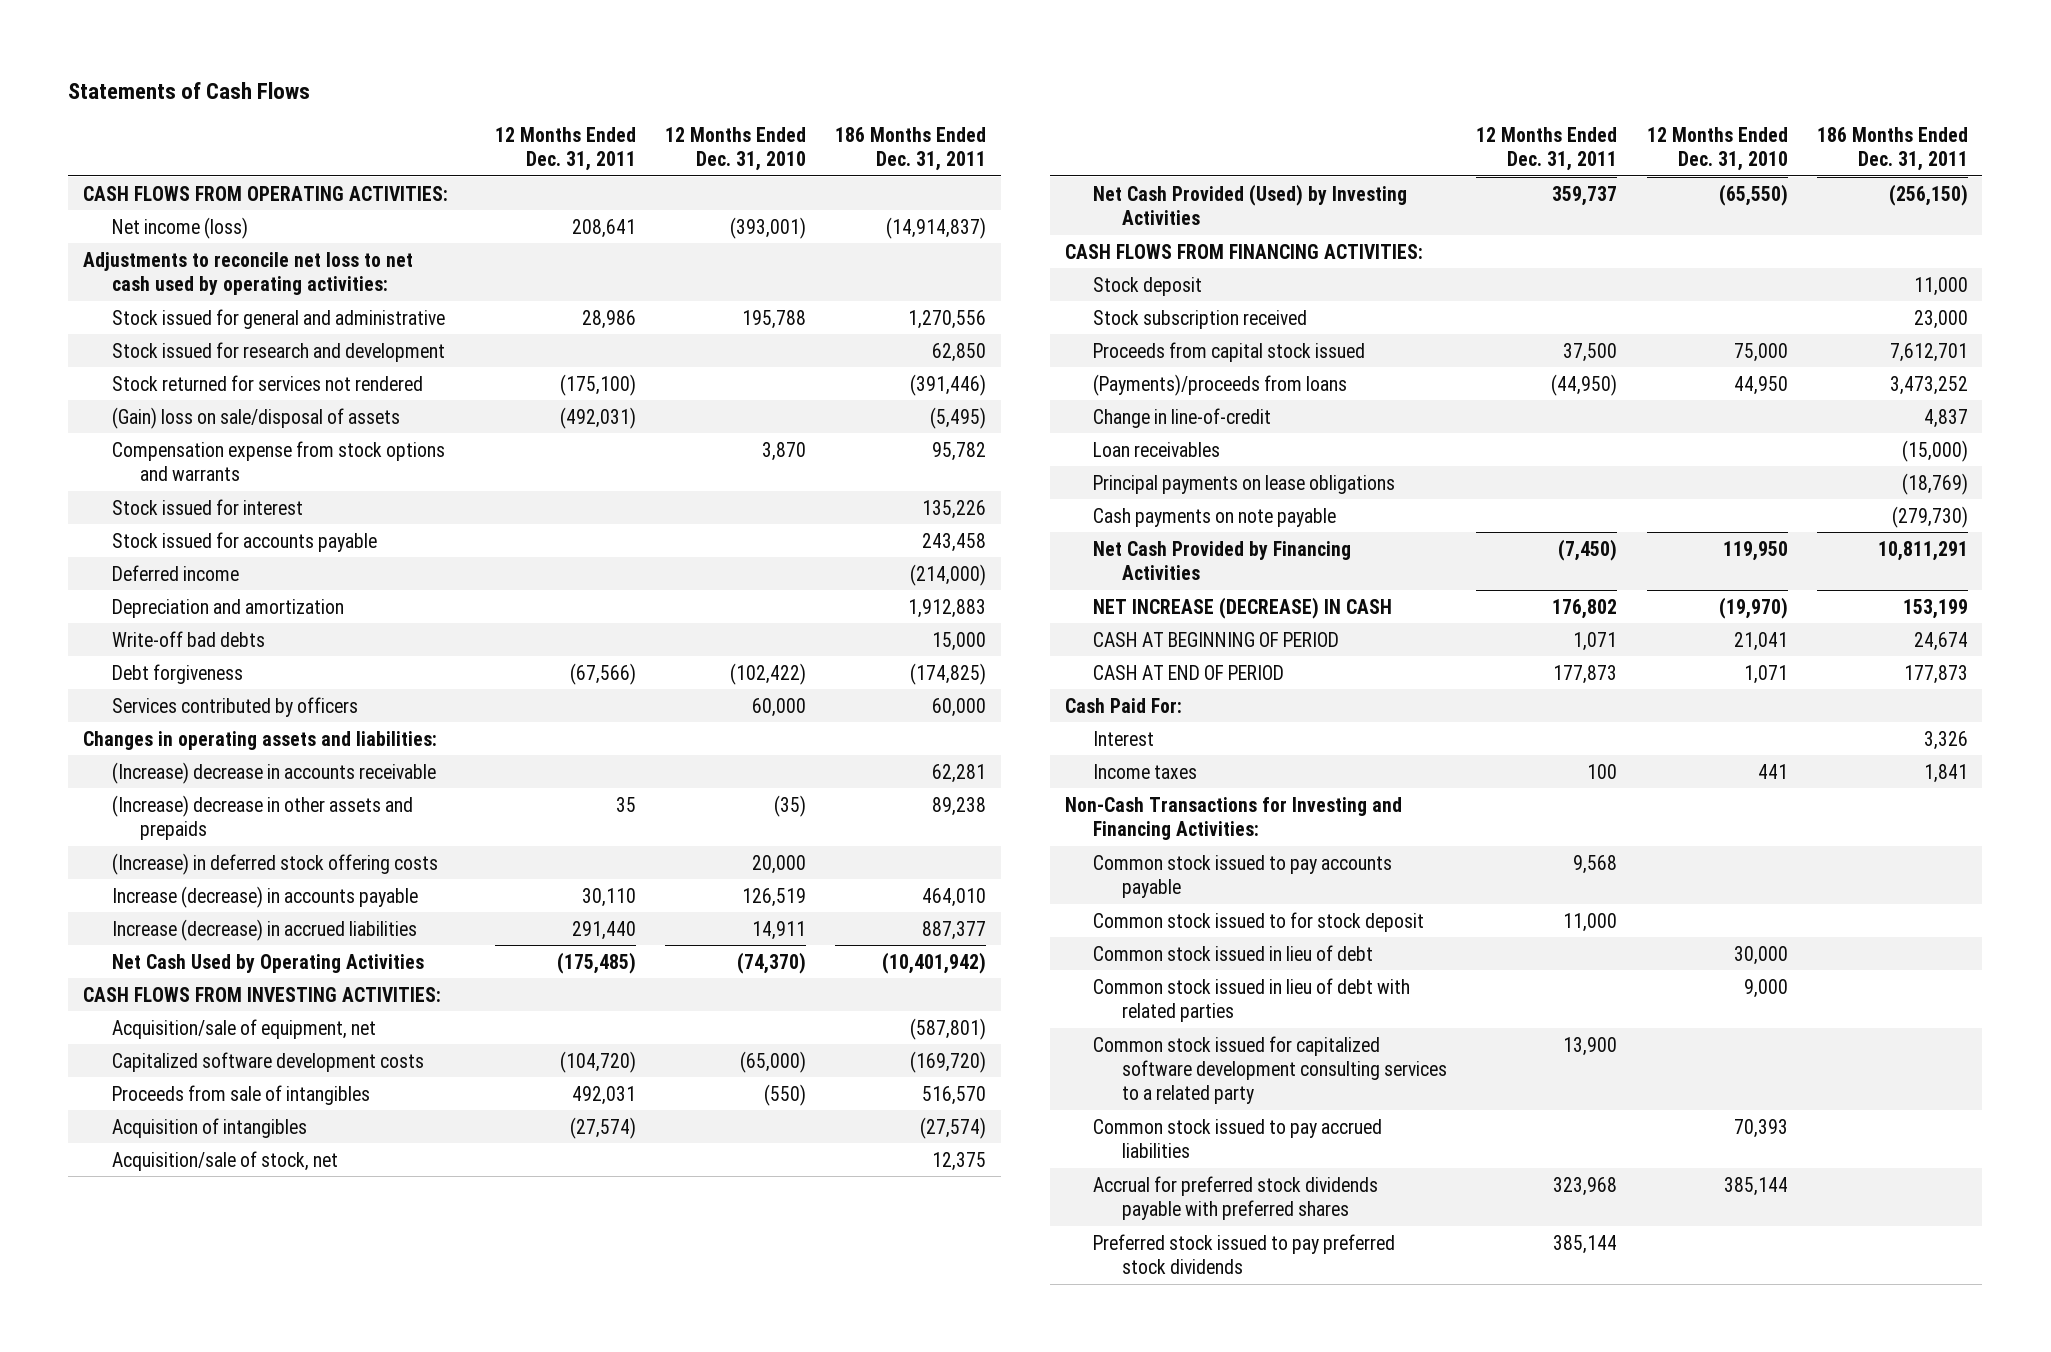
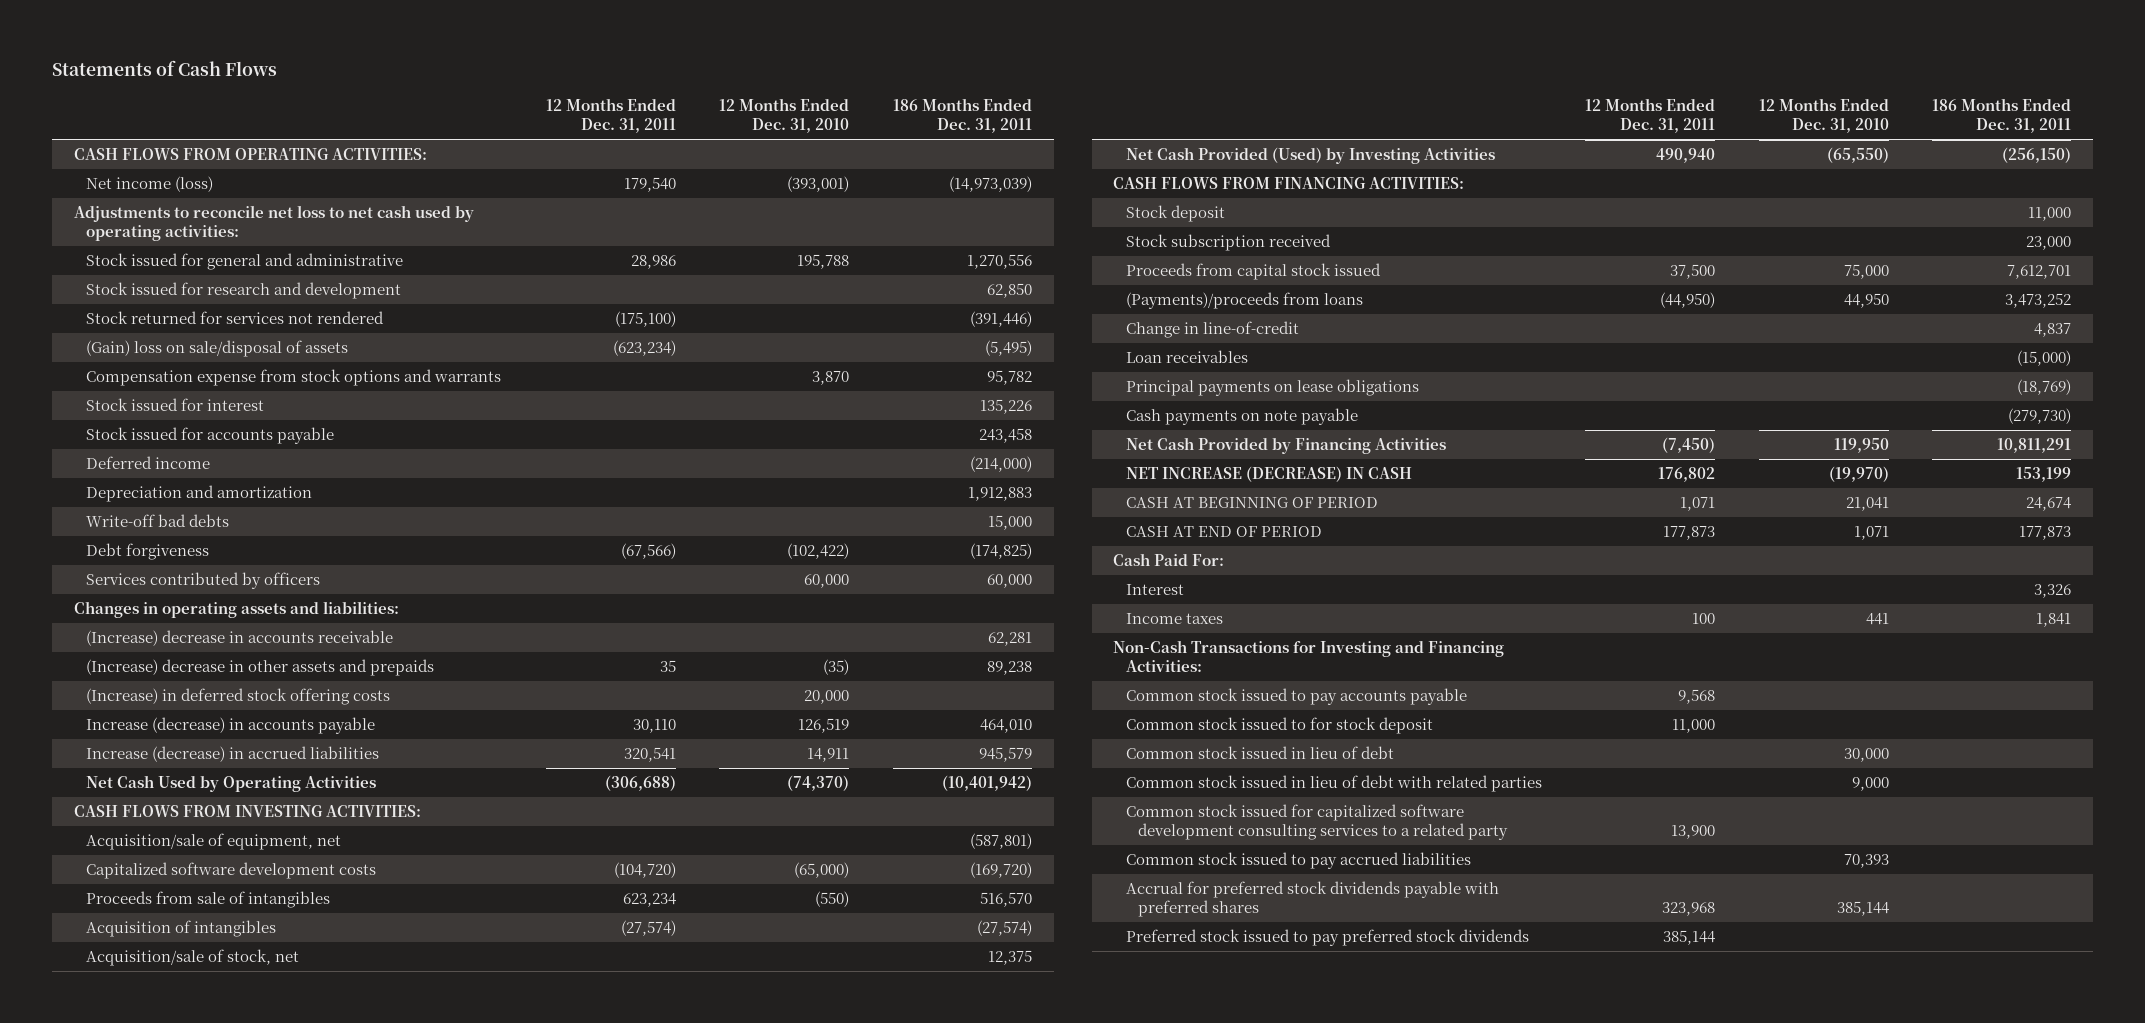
- Net income (loss) | 208,641 | (393,001) | (14,914,837)
+ Net income (loss) | 179,540 | (393,001) | (14,973,039)
- (Gain) loss on sale/disposal of assets | (492,031) | | (5,495)
+ (Gain) loss on sale/disposal of assets | (623,234) | | (5,495)
- Increase (decrease) in accrued liabilities | 291,440 | 14,911 | 887,377
- Net Cash Used by Operating Activities | (175,485) | (74,370) | (10,401,942)
+ Increase (decrease) in accrued liabilities | 320,541 | 14,911 | 945,579
+ Net Cash Used by Operating Activities | (306,688) | (74,370) | (10,401,942)
- Proceeds from sale of intangibles | 492,031 | (550) | 516,570
+ Proceeds from sale of intangibles | 623,234 | (550) | 516,570
- Net Cash Provided (Used) by Investing Activities | 359,737 | (65,550) | (256,150)
+ Net Cash Provided (Used) by Investing Activities | 490,940 | (65,550) | (256,150)

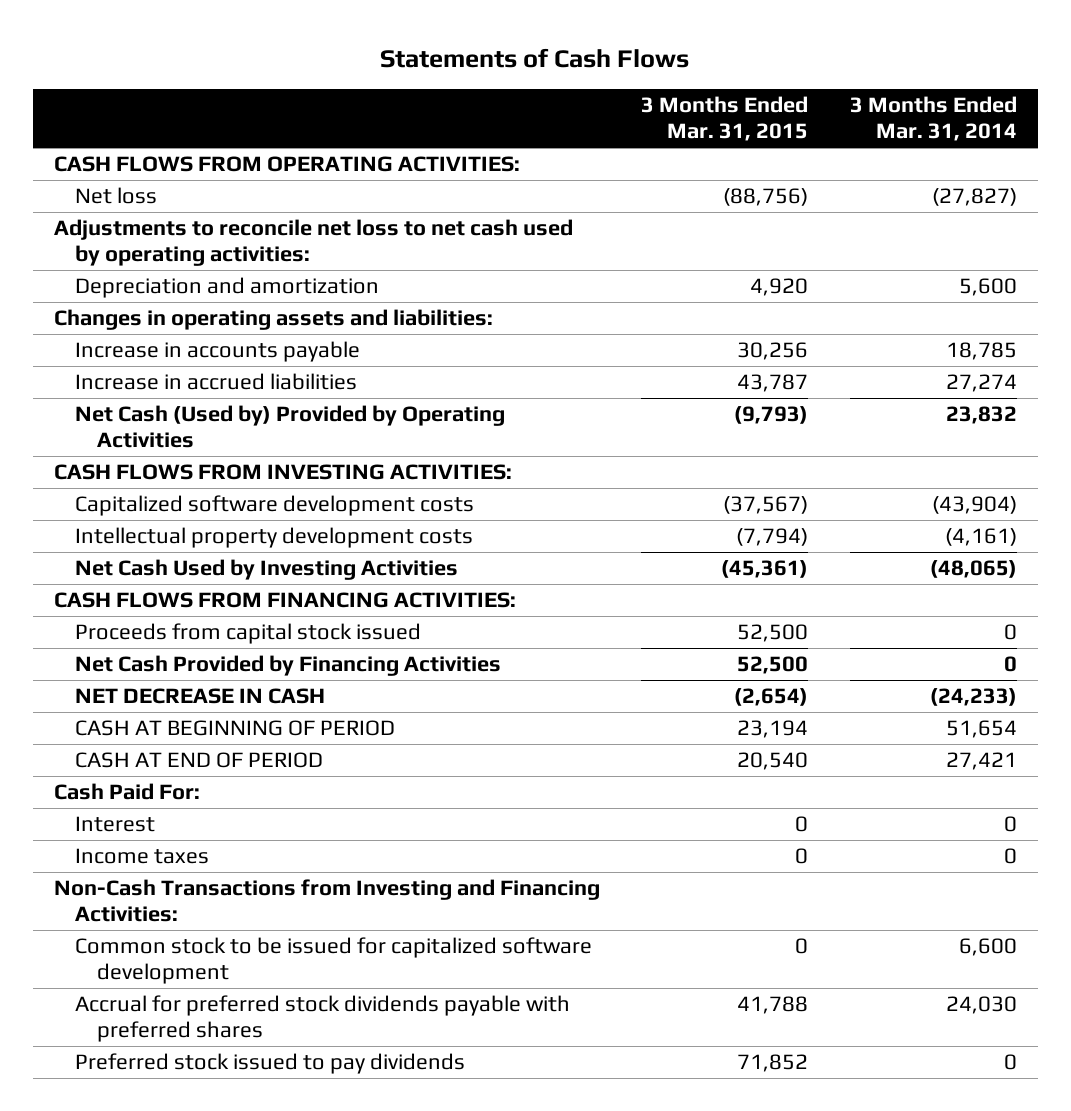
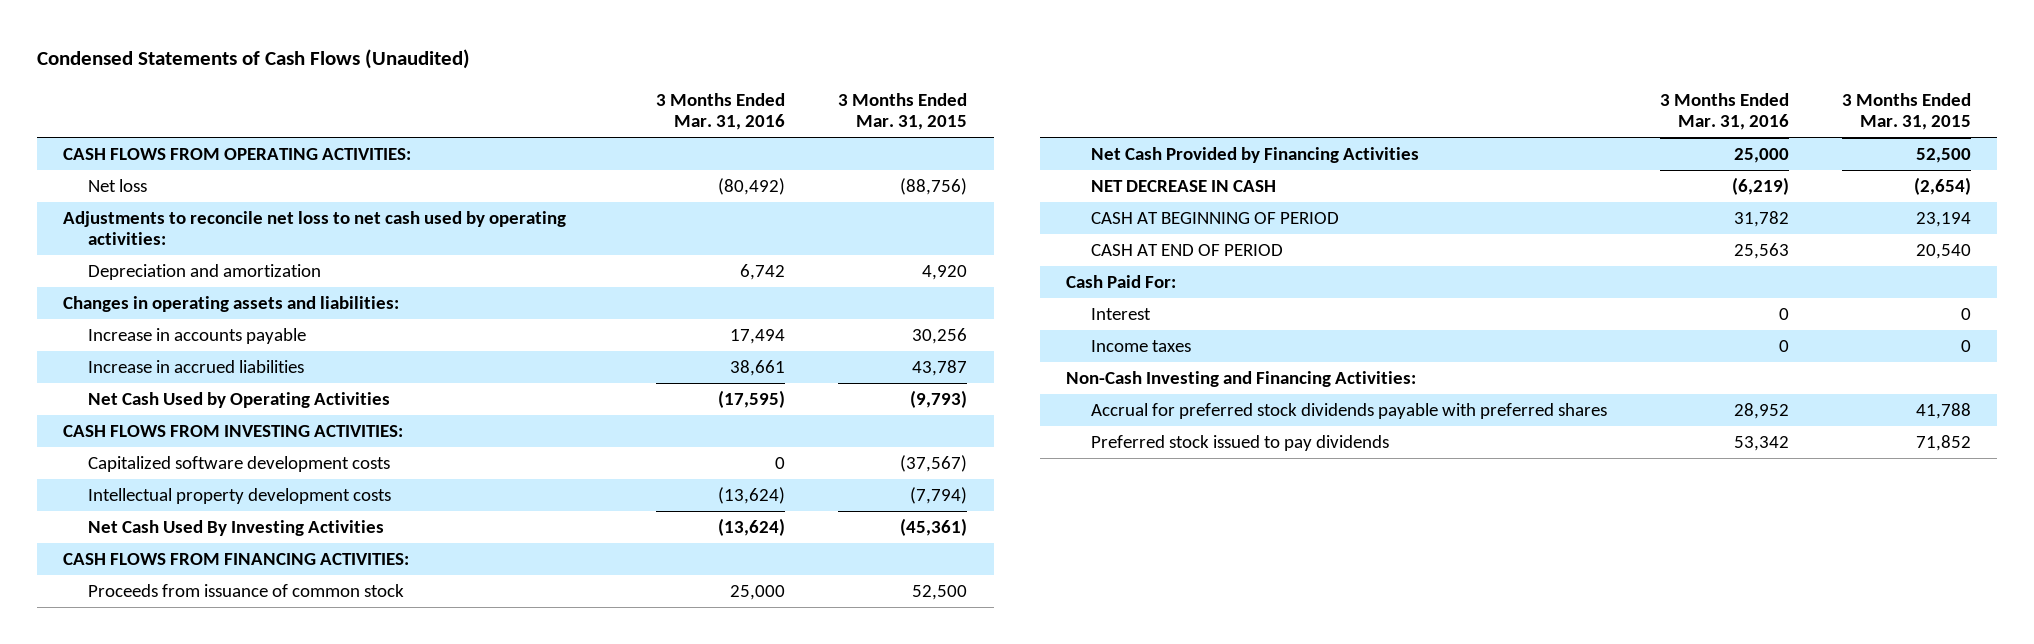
- Statements of Cash Flows
+ Condensed Statements of Cash Flows (Unaudited)
- | 3 Months Ended Mar. 31, 2015 | 3 Months Ended Mar. 31, 2014
+ | 3 Months Ended Mar. 31, 2016 | 3 Months Ended Mar. 31, 2015
- Net Cash (Used by) Provided by Operating Activities | (9,793) | 23,832
+ Net Cash Used by Operating Activities | (17,595) | (9,793)
- Net Cash Used by Investing Activities | (45,361) | (48,065)
+ Net Cash Used By Investing Activities | (13,624) | (45,361)
- Proceeds from capital stock issued | 52,500 | 0
+ Proceeds from issuance of common stock | 25,000 | 52,500
- Non-Cash Transactions from Investing and Financing Activities:
- Common stock to be issued for capitalized software development | 0 | 6,600
+ Non-Cash Investing and Financing Activities:

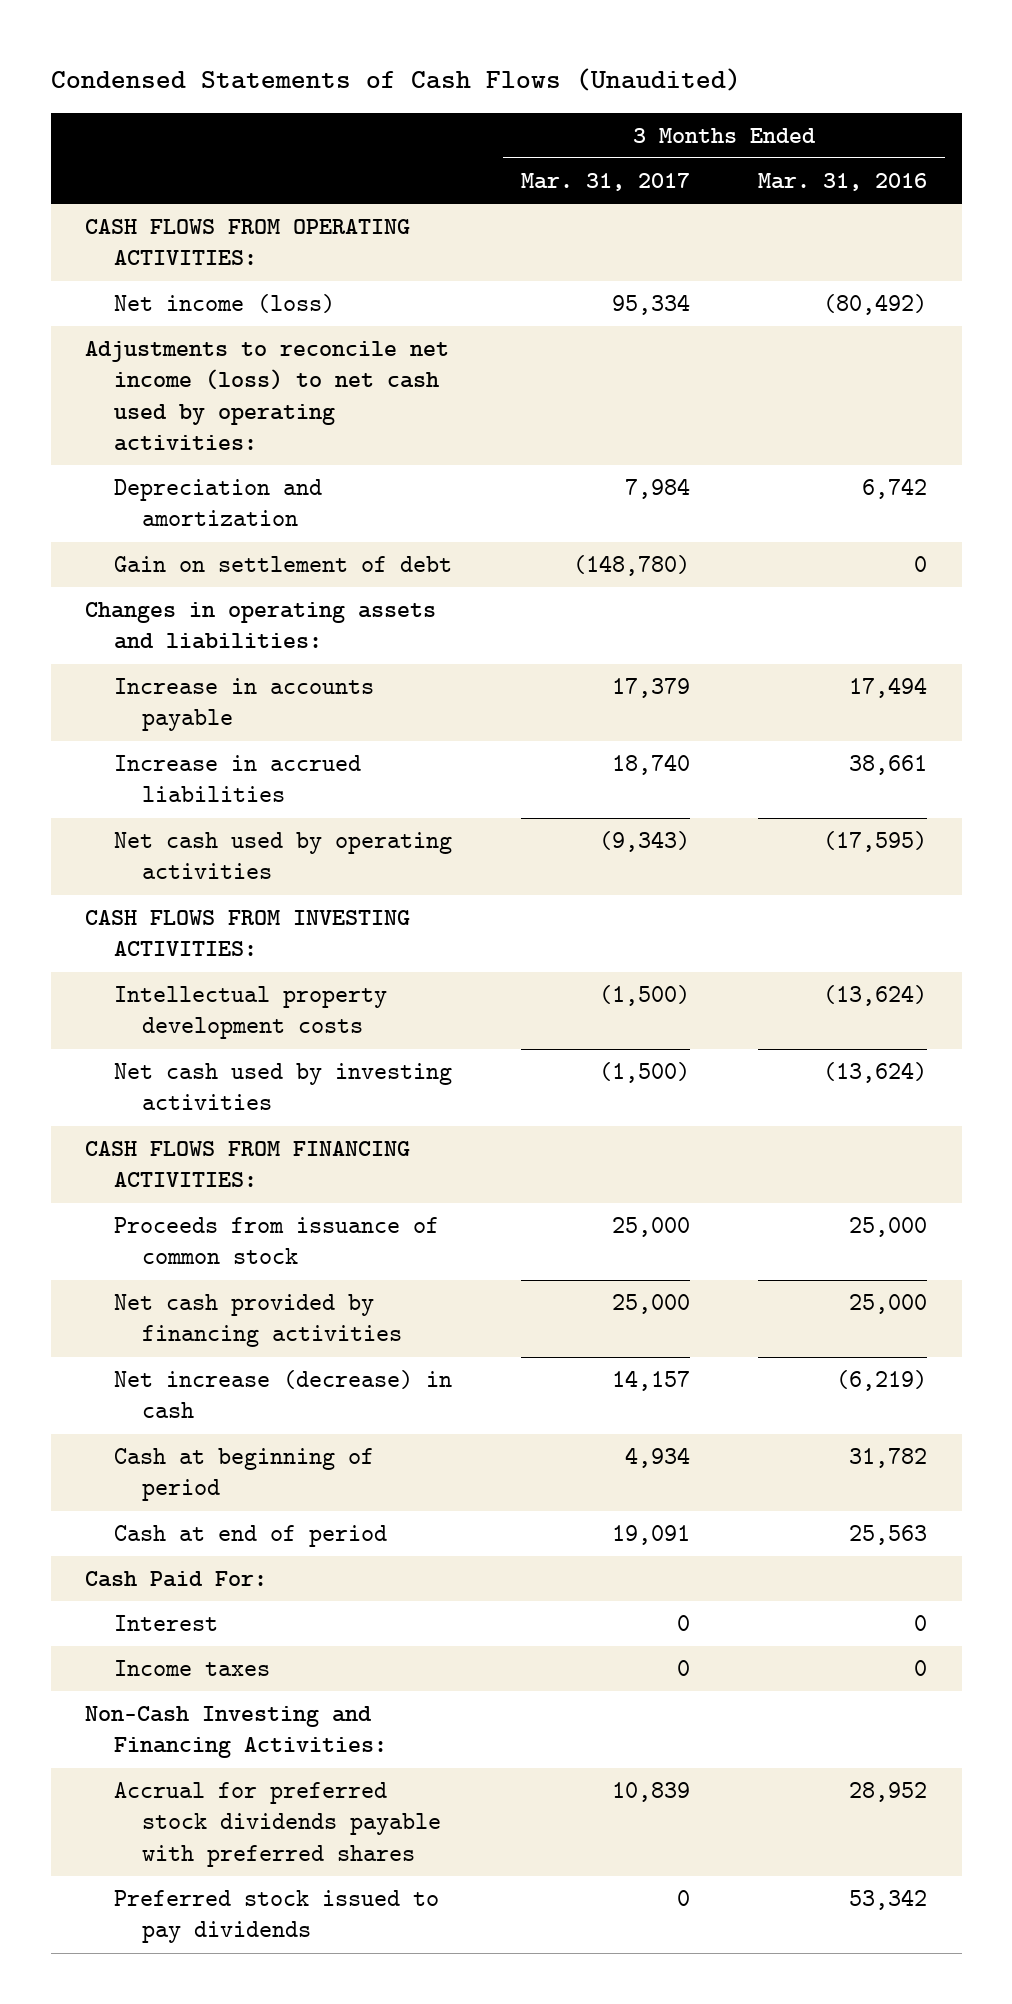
- | 3 Months Ended Mar. 31, 2016 | 3 Months Ended Mar. 31, 2015
+ | 3 Months Ended Mar. 31, 2017 | 3 Months Ended Mar. 31, 2016
- Net loss | (80,492) | (88,756)
- Adjustments to reconcile net loss to net cash used by operating activities:
+ Net income (loss) | 95,334 | (80,492)
+ Adjustments to reconcile net income (loss) to net cash used by operating activities:
+ Gain on settlement of debt | (148,780) | 0
- Net Cash Used by Operating Activities | (17,595) | (9,793)
+ Net cash used by operating activities | (9,343) | (17,595)
- Capitalized software development costs | 0 | (37,567)
- Net Cash Used By Investing Activities | (13,624) | (45,361)
+ Net cash used by investing activities | (1,500) | (13,624)
- Net Cash Provided by Financing Activities | 25,000 | 52,500
- NET DECREASE IN CASH | (6,219) | (2,654)
- CASH AT BEGINNING OF PERIOD | 31,782 | 23,194
- CASH AT END OF PERIOD | 25,563 | 20,540
+ Net cash provided by financing activities | 25,000 | 25,000
+ Net increase (decrease) in cash | 14,157 | (6,219)
+ Cash at beginning of period | 4,934 | 31,782
+ Cash at end of period | 19,091 | 25,563

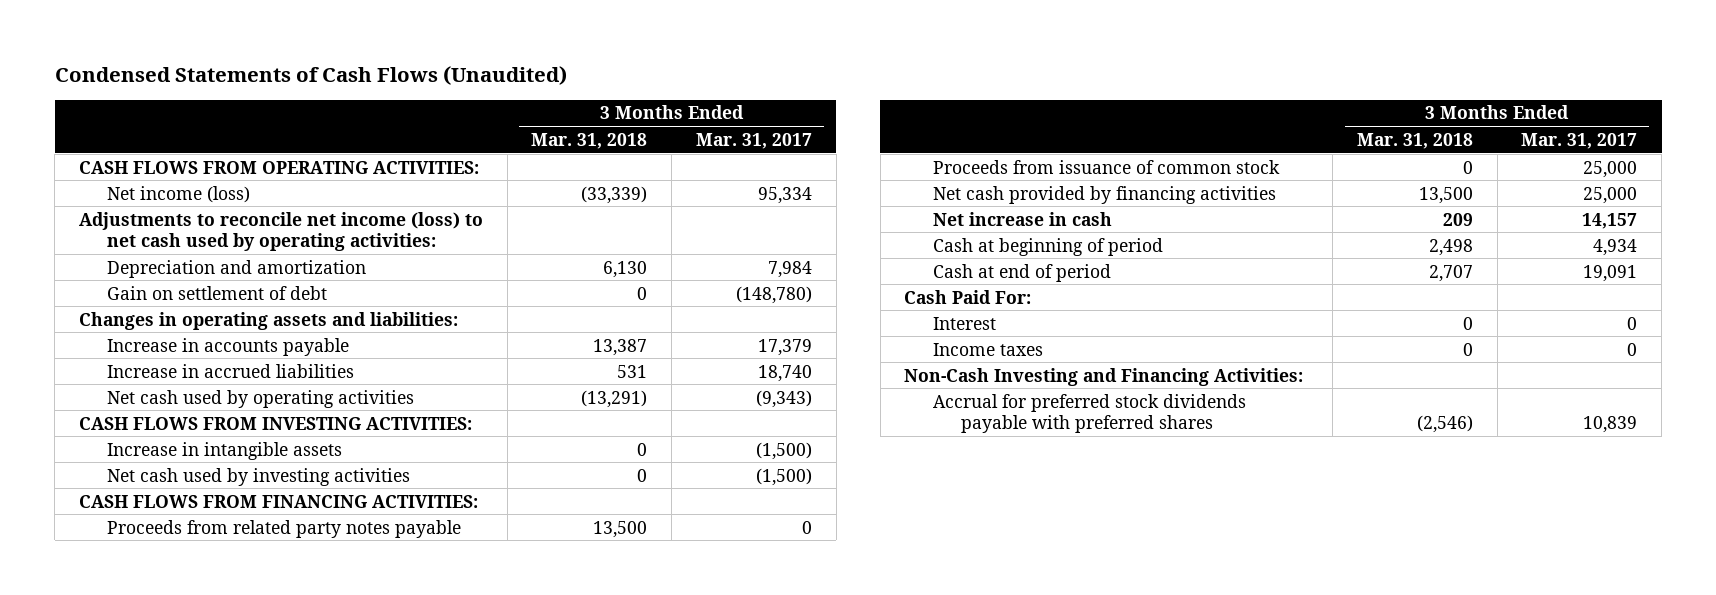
- | 3 Months Ended Mar. 31, 2017 | 3 Months Ended Mar. 31, 2016
+ | 3 Months Ended Mar. 31, 2018 | 3 Months Ended Mar. 31, 2017
- Intellectual property development costs | (1,500) | (13,624)
+ Increase in intangible assets | 0 | (1,500)
+ Proceeds from related party notes payable | 13,500 | 0
- Net increase (decrease) in cash | 14,157 | (6,219)
+ Net increase in cash | 209 | 14,157
- Preferred stock issued to pay dividends | 0 | 53,342

